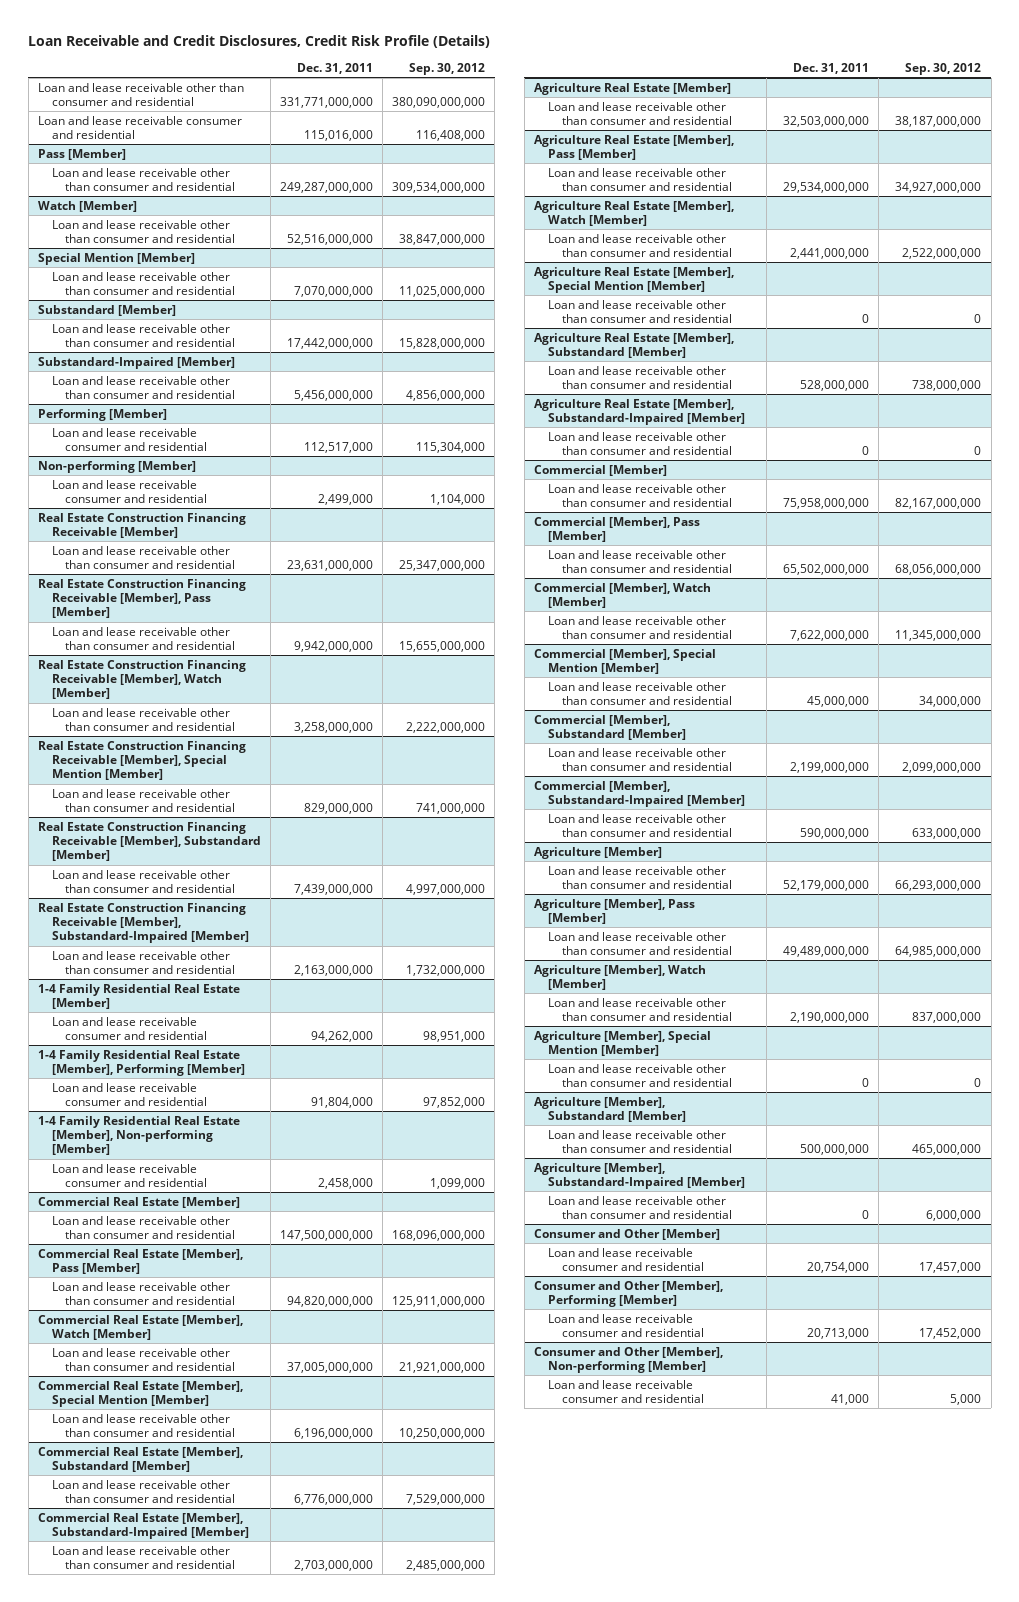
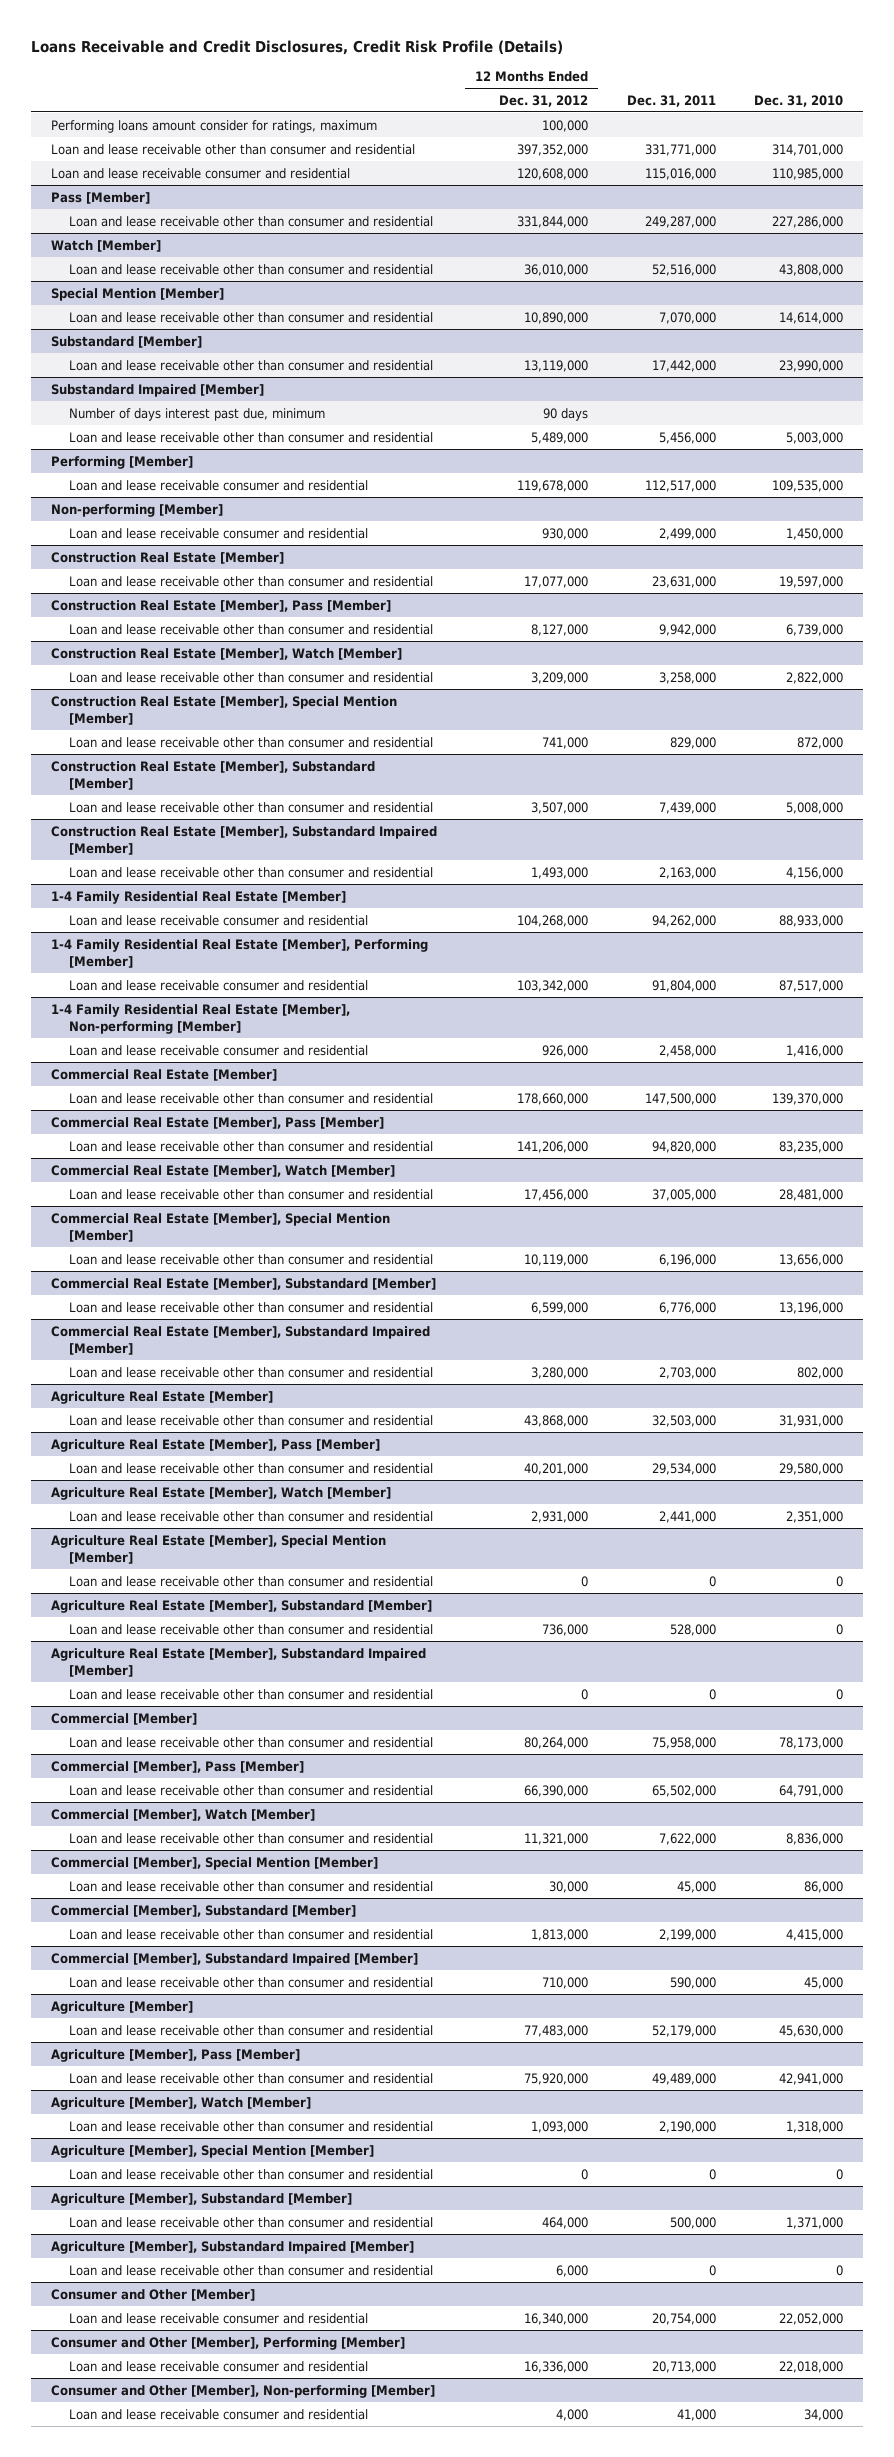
- Loan Receivable and Credit Disclosures, Credit Risk Profile (Details)
+ Loans Receivable and Credit Disclosures, Credit Risk Profile (Details)
- | Dec. 31, 2011 | Sep. 30, 2012
+ | 12 Months Ended Dec. 31, 2012 | Dec. 31, 2011 | Dec. 31, 2010
- Loan and lease receivable other than consumer and residential | 331,771,000,000 | 380,090,000,000
+ Performing loans amount consider for ratings, maximum | 100,000 | |
+ Loan and lease receivable other than consumer and residential | 397,352,000 | 331,771,000 | 314,701,000
@ Pass [Member]
- Loan and lease receivable other than consumer and residential | 249,287,000,000 | 309,534,000,000
+ Loan and lease receivable other than consumer and residential | 331,844,000 | 249,287,000 | 227,286,000
@ Watch [Member]
- Loan and lease receivable other than consumer and residential | 52,516,000,000 | 38,847,000,000
+ Loan and lease receivable other than consumer and residential | 36,010,000 | 52,516,000 | 43,808,000
@ Special Mention [Member]
- Loan and lease receivable other than consumer and residential | 7,070,000,000 | 11,025,000,000
+ Loan and lease receivable other than consumer and residential | 10,890,000 | 7,070,000 | 14,614,000
@ Substandard [Member]
- Loan and lease receivable other than consumer and residential | 17,442,000,000 | 15,828,000,000
- Substandard-Impaired [Member]
- Loan and lease receivable other than consumer and residential | 5,456,000,000 | 4,856,000,000
@ Substandard [Member]
+ Loan and lease receivable other than consumer and residential | 13,119,000 | 17,442,000 | 23,990,000
+ Substandard Impaired [Member]
+ Number of days interest past due, minimum | 90 days | |
+ Loan and lease receivable other than consumer and residential | 5,489,000 | 5,456,000 | 5,003,000
- Real Estate Construction Financing Receivable [Member]
- Loan and lease receivable other than consumer and residential | 23,631,000,000 | 25,347,000,000
- Real Estate Construction Financing Receivable [Member], Pass [Member]
- Loan and lease receivable other than consumer and residential | 9,942,000,000 | 15,655,000,000
- Real Estate Construction Financing Receivable [Member], Watch [Member]
- Loan and lease receivable other than consumer and residential | 3,258,000,000 | 2,222,000,000
- Real Estate Construction Financing Receivable [Member], Special Mention [Member]
- Loan and lease receivable other than consumer and residential | 829,000,000 | 741,000,000
- Real Estate Construction Financing Receivable [Member], Substandard [Member]
- Loan and lease receivable other than consumer and residential | 7,439,000,000 | 4,997,000,000
- Real Estate Construction Financing Receivable [Member], Substandard-Impaired [Member]
- Loan and lease receivable other than consumer and residential | 2,163,000,000 | 1,732,000,000
+ Construction Real Estate [Member]
+ Loan and lease receivable other than consumer and residential | 17,077,000 | 23,631,000 | 19,597,000
+ Construction Real Estate [Member], Pass [Member]
+ Loan and lease receivable other than consumer and residential | 8,127,000 | 9,942,000 | 6,739,000
+ Construction Real Estate [Member], Watch [Member]
+ Loan and lease receivable other than consumer and residential | 3,209,000 | 3,258,000 | 2,822,000
+ Construction Real Estate [Member], Special Mention [Member]
+ Loan and lease receivable other than consumer and residential | 741,000 | 829,000 | 872,000
+ Construction Real Estate [Member], Substandard [Member]
+ Loan and lease receivable other than consumer and residential | 3,507,000 | 7,439,000 | 5,008,000
+ Construction Real Estate [Member], Substandard Impaired [Member]
+ Loan and lease receivable other than consumer and residential | 1,493,000 | 2,163,000 | 4,156,000
@ Commercial Real Estate [Member]
- Loan and lease receivable other than consumer and residential | 147,500,000,000 | 168,096,000,000
+ Loan and lease receivable other than consumer and residential | 178,660,000 | 147,500,000 | 139,370,000
@ Commercial Real Estate [Member], Pass [Member]
- Loan and lease receivable other than consumer and residential | 94,820,000,000 | 125,911,000,000
+ Loan and lease receivable other than consumer and residential | 141,206,000 | 94,820,000 | 83,235,000
@ Commercial Real Estate [Member], Watch [Member]
- Loan and lease receivable other than consumer and residential | 37,005,000,000 | 21,921,000,000
+ Loan and lease receivable other than consumer and residential | 17,456,000 | 37,005,000 | 28,481,000
@ Commercial Real Estate [Member], Special Mention [Member]
- Loan and lease receivable other than consumer and residential | 6,196,000,000 | 10,250,000,000
+ Loan and lease receivable other than consumer and residential | 10,119,000 | 6,196,000 | 13,656,000
@ Commercial Real Estate [Member], Substandard [Member]
- Loan and lease receivable other than consumer and residential | 6,776,000,000 | 7,529,000,000
- Commercial Real Estate [Member], Substandard-Impaired [Member]
- Loan and lease receivable other than consumer and residential | 2,703,000,000 | 2,485,000,000
@ Commercial Real Estate [Member], Substandard [Member]
+ Loan and lease receivable other than consumer and residential | 6,599,000 | 6,776,000 | 13,196,000
+ Commercial Real Estate [Member], Substandard Impaired [Member]
+ Loan and lease receivable other than consumer and residential | 3,280,000 | 2,703,000 | 802,000
@ Agriculture Real Estate [Member]
- Loan and lease receivable other than consumer and residential | 32,503,000,000 | 38,187,000,000
+ Loan and lease receivable other than consumer and residential | 43,868,000 | 32,503,000 | 31,931,000
@ Agriculture Real Estate [Member], Pass [Member]
- Loan and lease receivable other than consumer and residential | 29,534,000,000 | 34,927,000,000
+ Loan and lease receivable other than consumer and residential | 40,201,000 | 29,534,000 | 29,580,000
@ Agriculture Real Estate [Member], Watch [Member]
- Loan and lease receivable other than consumer and residential | 2,441,000,000 | 2,522,000,000
+ Loan and lease receivable other than consumer and residential | 2,931,000 | 2,441,000 | 2,351,000
@ Agriculture Real Estate [Member], Substandard [Member]
- Loan and lease receivable other than consumer and residential | 528,000,000 | 738,000,000
- Agriculture Real Estate [Member], Substandard-Impaired [Member]
@ Agriculture Real Estate [Member], Substandard [Member]
+ Loan and lease receivable other than consumer and residential | 736,000 | 528,000 | 0
+ Agriculture Real Estate [Member], Substandard Impaired [Member]
@ Commercial [Member]
- Loan and lease receivable other than consumer and residential | 75,958,000,000 | 82,167,000,000
+ Loan and lease receivable other than consumer and residential | 80,264,000 | 75,958,000 | 78,173,000
@ Commercial [Member], Pass [Member]
- Loan and lease receivable other than consumer and residential | 65,502,000,000 | 68,056,000,000
+ Loan and lease receivable other than consumer and residential | 66,390,000 | 65,502,000 | 64,791,000
@ Commercial [Member], Watch [Member]
- Loan and lease receivable other than consumer and residential | 7,622,000,000 | 11,345,000,000
+ Loan and lease receivable other than consumer and residential | 11,321,000 | 7,622,000 | 8,836,000
@ Commercial [Member], Special Mention [Member]
- Loan and lease receivable other than consumer and residential | 45,000,000 | 34,000,000
+ Loan and lease receivable other than consumer and residential | 30,000 | 45,000 | 86,000
@ Commercial [Member], Substandard [Member]
- Loan and lease receivable other than consumer and residential | 2,199,000,000 | 2,099,000,000
- Commercial [Member], Substandard-Impaired [Member]
- Loan and lease receivable other than consumer and residential | 590,000,000 | 633,000,000
@ Commercial [Member], Substandard [Member]
+ Loan and lease receivable other than consumer and residential | 1,813,000 | 2,199,000 | 4,415,000
+ Commercial [Member], Substandard Impaired [Member]
+ Loan and lease receivable other than consumer and residential | 710,000 | 590,000 | 45,000
@ Agriculture [Member]
- Loan and lease receivable other than consumer and residential | 52,179,000,000 | 66,293,000,000
+ Loan and lease receivable other than consumer and residential | 77,483,000 | 52,179,000 | 45,630,000
@ Agriculture [Member], Pass [Member]
- Loan and lease receivable other than consumer and residential | 49,489,000,000 | 64,985,000,000
+ Loan and lease receivable other than consumer and residential | 75,920,000 | 49,489,000 | 42,941,000
@ Agriculture [Member], Watch [Member]
- Loan and lease receivable other than consumer and residential | 2,190,000,000 | 837,000,000
+ Loan and lease receivable other than consumer and residential | 1,093,000 | 2,190,000 | 1,318,000
@ Agriculture [Member], Substandard [Member]
- Loan and lease receivable other than consumer and residential | 500,000,000 | 465,000,000
- Agriculture [Member], Substandard-Impaired [Member]
@ Agriculture [Member], Substandard [Member]
+ Loan and lease receivable other than consumer and residential | 464,000 | 500,000 | 1,371,000
+ Agriculture [Member], Substandard Impaired [Member]

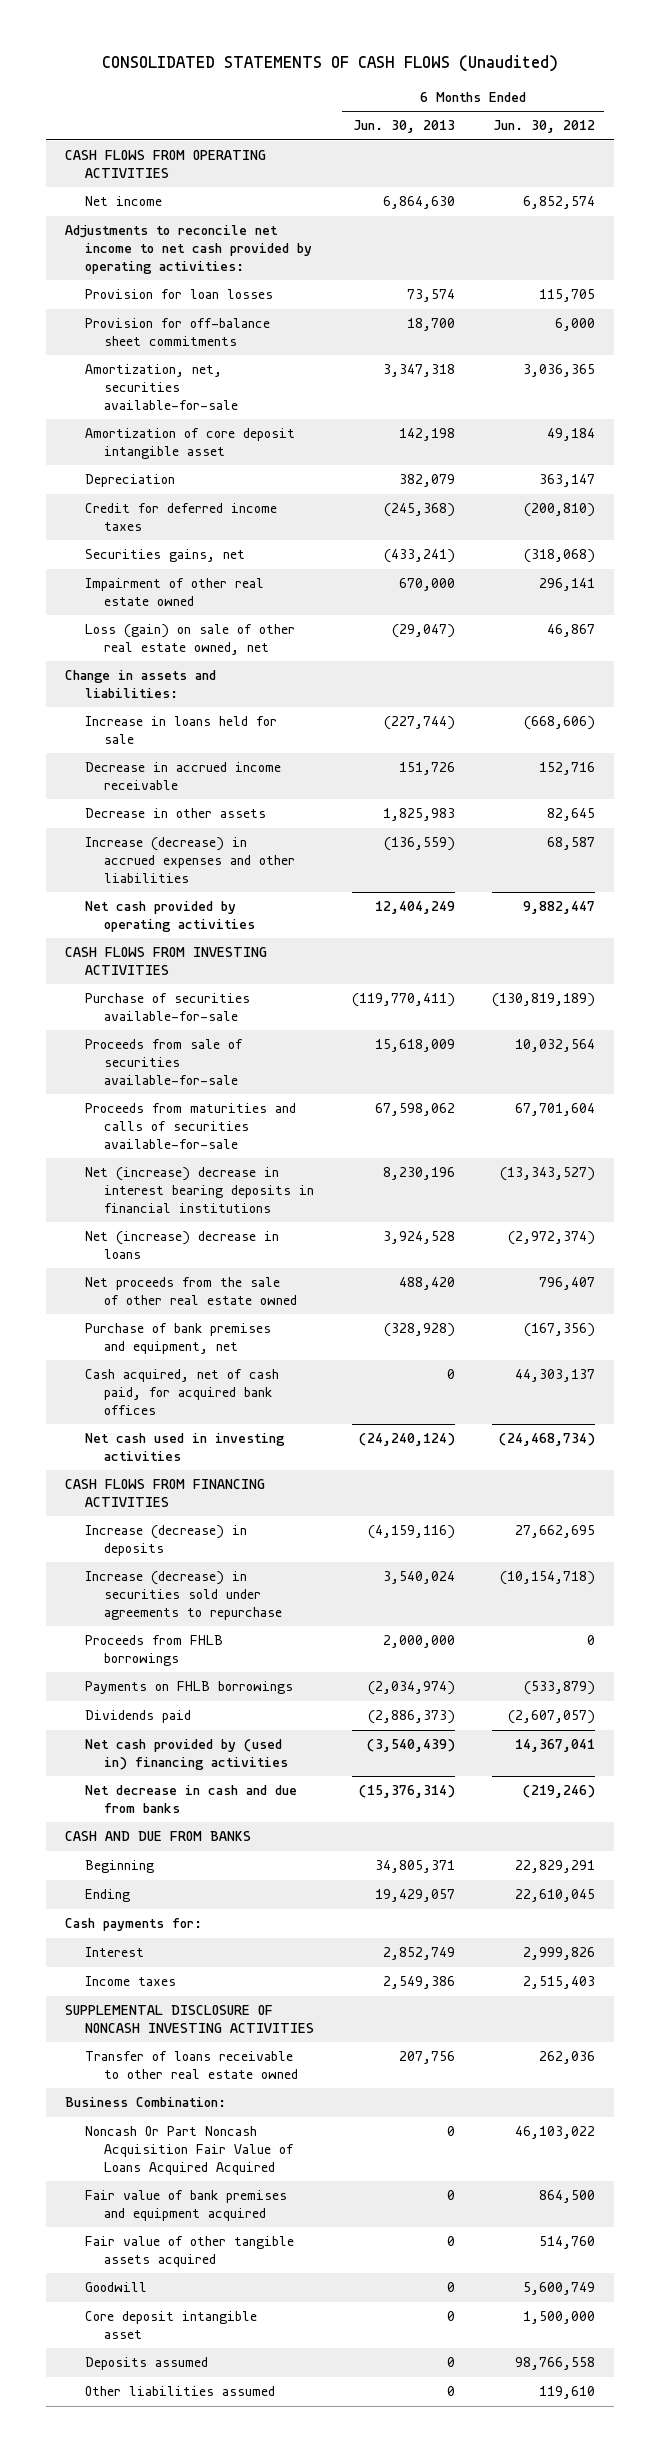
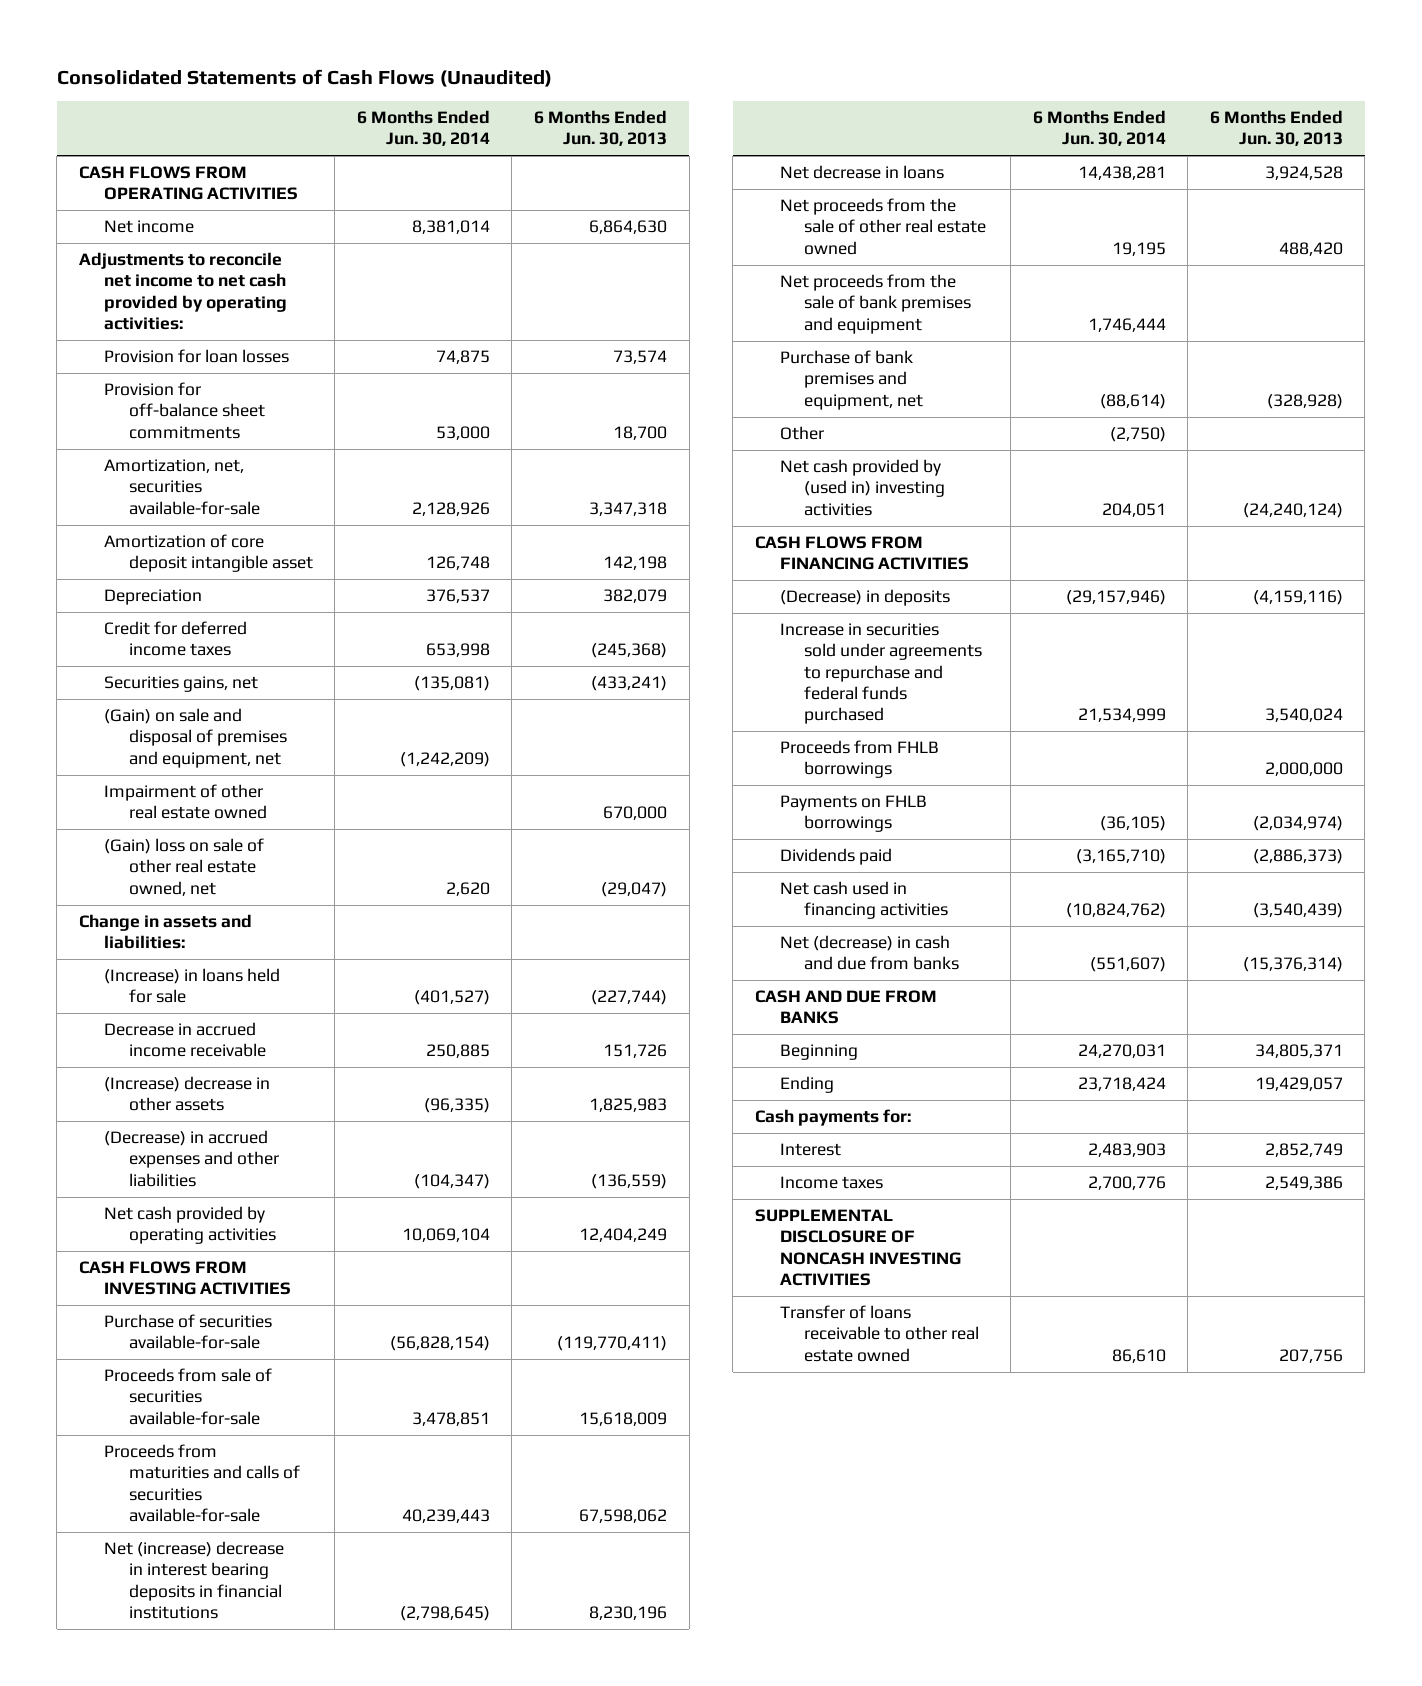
- CONSOLIDATED STATEMENTS OF CASH FLOWS (Unaudited)
+ Consolidated Statements of Cash Flows (Unaudited)
- | 6 Months Ended Jun. 30, 2013 | 6 Months Ended Jun. 30, 2012
+ | 6 Months Ended Jun. 30, 2014 | 6 Months Ended Jun. 30, 2013
+ (Gain) on sale and disposal of premises and equipment, net | (1,242,209) |
- Loss (gain) on sale of other real estate owned, net | (29,047) | 46,867
+ (Gain) loss on sale of other real estate owned, net | 2,620 | (29,047)
- Increase in loans held for sale | (227,744) | (668,606)
+ (Increase) in loans held for sale | (401,527) | (227,744)
- Decrease in other assets | 1,825,983 | 82,645
- Increase (decrease) in accrued expenses and other liabilities | (136,559) | 68,587
+ (Increase) decrease in other assets | (96,335) | 1,825,983
+ (Decrease) in accrued expenses and other liabilities | (104,347) | (136,559)
- Net (increase) decrease in loans | 3,924,528 | (2,972,374)
+ Net decrease in loans | 14,438,281 | 3,924,528
+ Net proceeds from the sale of bank premises and equipment | 1,746,444 |
- Cash acquired, net of cash paid, for acquired bank offices | 0 | 44,303,137
- Net cash used in investing activities | (24,240,124) | (24,468,734)
+ Other | (2,750) |
+ Net cash provided by (used in) investing activities | 204,051 | (24,240,124)
- Increase (decrease) in deposits | (4,159,116) | 27,662,695
- Increase (decrease) in securities sold under agreements to repurchase | 3,540,024 | (10,154,718)
+ (Decrease) in deposits | (29,157,946) | (4,159,116)
+ Increase in securities sold under agreements to repurchase and federal funds purchased | 21,534,999 | 3,540,024
- Net cash provided by (used in) financing activities | (3,540,439) | 14,367,041
- Net decrease in cash and due from banks | (15,376,314) | (219,246)
+ Net cash used in financing activities | (10,824,762) | (3,540,439)
+ Net (decrease) in cash and due from banks | (551,607) | (15,376,314)
- Business Combination:
- Noncash Or Part Noncash Acquisition Fair Value of Loans Acquired Acquired | 0 | 46,103,022
- Fair value of bank premises and equipment acquired | 0 | 864,500
- Fair value of other tangible assets acquired | 0 | 514,760
- Goodwill | 0 | 5,600,749
- Core deposit intangible asset | 0 | 1,500,000
- Deposits assumed | 0 | 98,766,558
- Other liabilities assumed | 0 | 119,610

